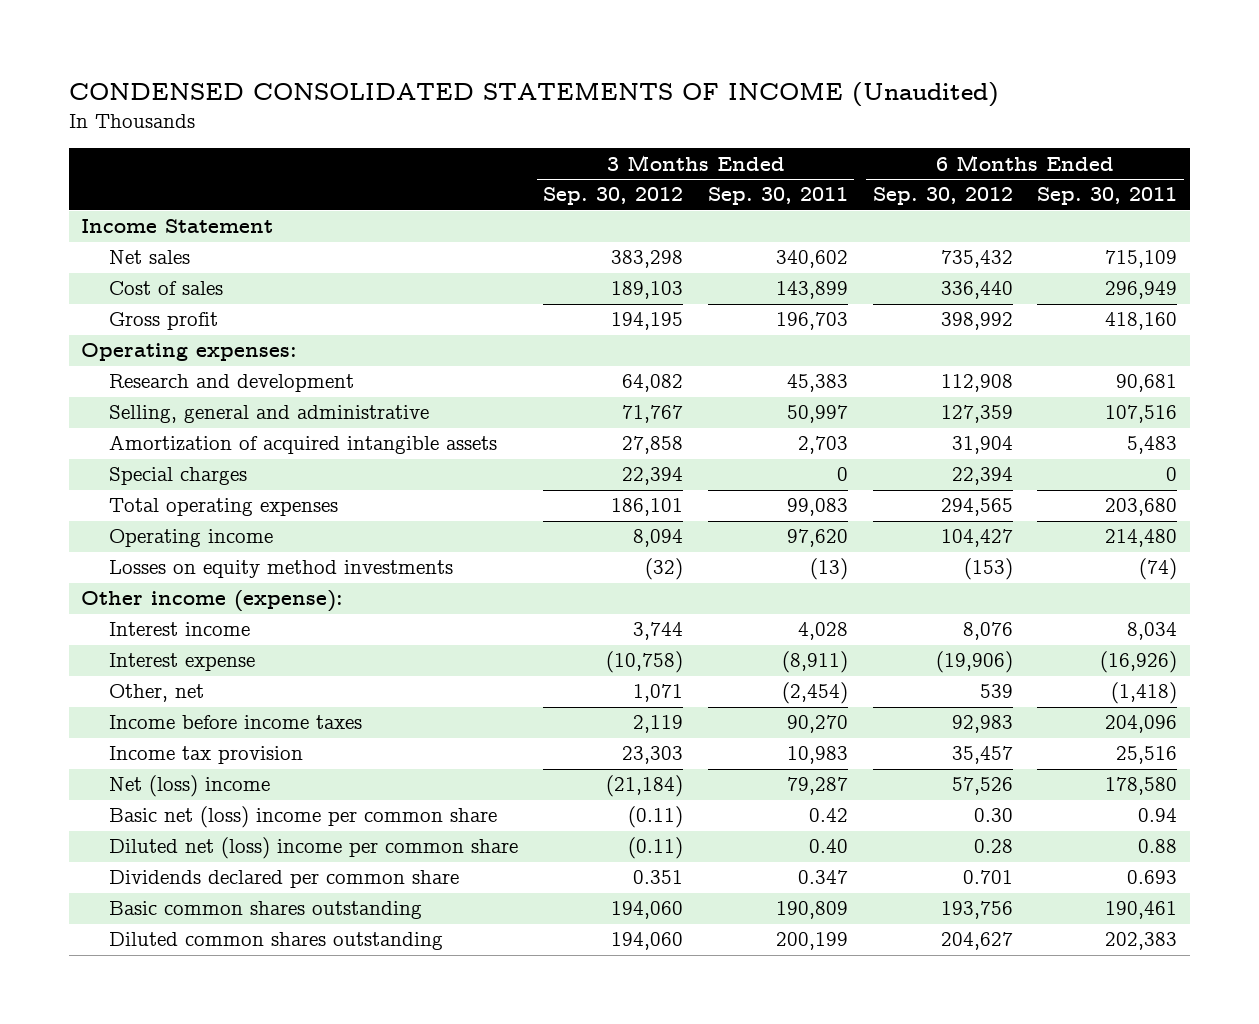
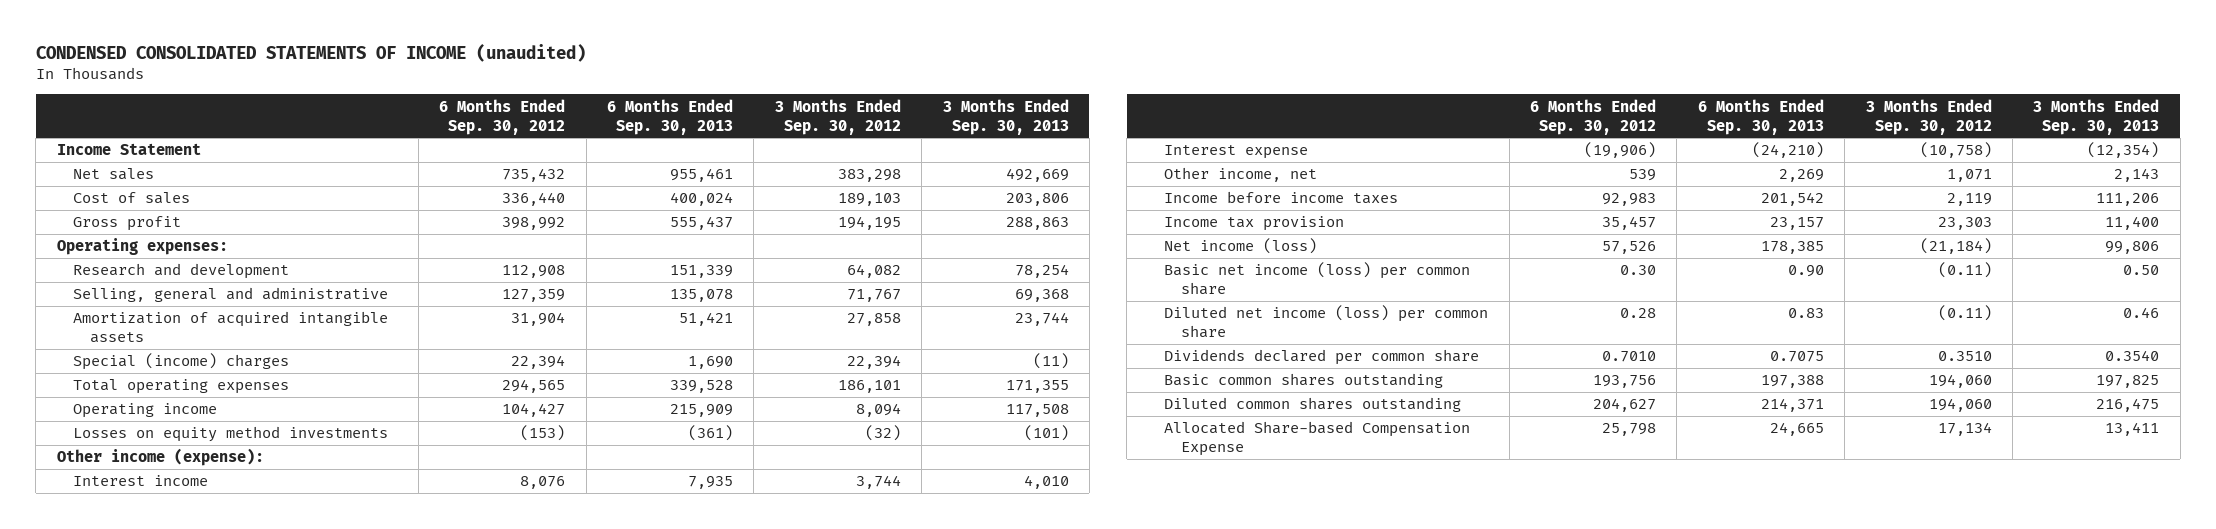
- CONDENSED CONSOLIDATED STATEMENTS OF INCOME (Unaudited)
+ CONDENSED CONSOLIDATED STATEMENTS OF INCOME (unaudited)
- | 3 Months Ended Sep. 30, 2012 | 3 Months Ended Sep. 30, 2011 | 6 Months Ended Sep. 30, 2012 | 6 Months Ended Sep. 30, 2011
+ | 6 Months Ended Sep. 30, 2012 | 6 Months Ended Sep. 30, 2013 | 3 Months Ended Sep. 30, 2012 | 3 Months Ended Sep. 30, 2013
- Special charges | 22,394 | 0 | 22,394 | 0
+ Special (income) charges | 22,394 | 1,690 | 22,394 | (11)
- Other, net | 1,071 | (2,454) | 539 | (1,418)
+ Other income, net | 539 | 2,269 | 1,071 | 2,143
- Net (loss) income | (21,184) | 79,287 | 57,526 | 178,580
- Basic net (loss) income per common share | (0.11) | 0.42 | 0.30 | 0.94
- Diluted net (loss) income per common share | (0.11) | 0.40 | 0.28 | 0.88
- Dividends declared per common share | 0.351 | 0.347 | 0.701 | 0.693
+ Net income (loss) | 57,526 | 178,385 | (21,184) | 99,806
+ Basic net income (loss) per common share | 0.30 | 0.90 | (0.11) | 0.50
+ Diluted net income (loss) per common share | 0.28 | 0.83 | (0.11) | 0.46
+ Dividends declared per common share | 0.7010 | 0.7075 | 0.3510 | 0.3540
+ Allocated Share-based Compensation Expense | 25,798 | 24,665 | 17,134 | 13,411

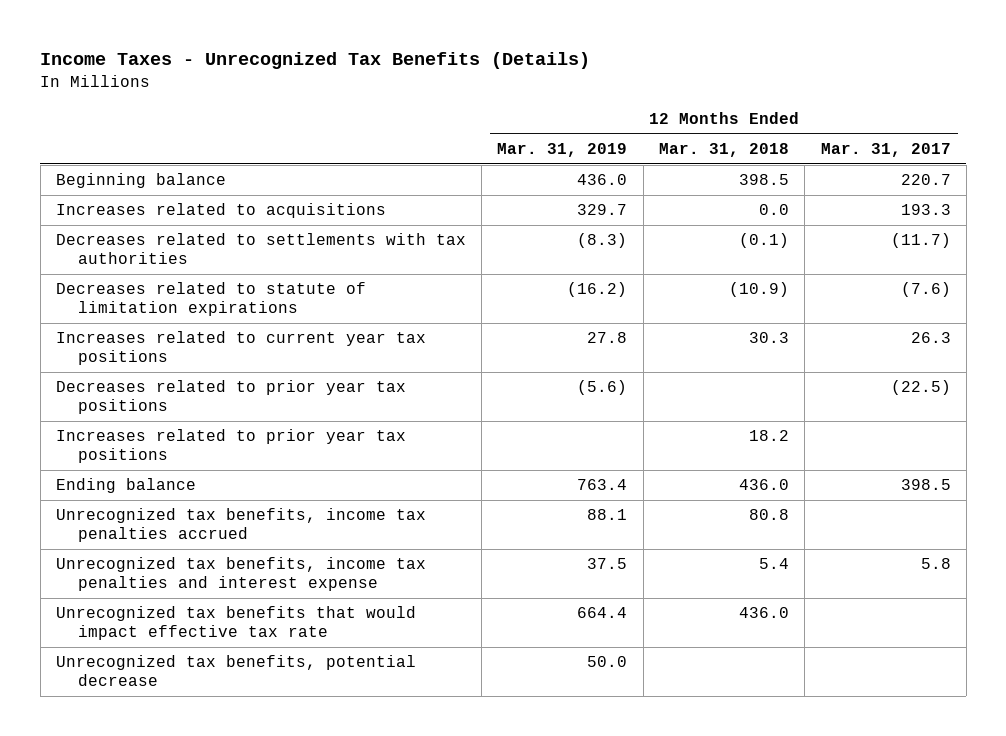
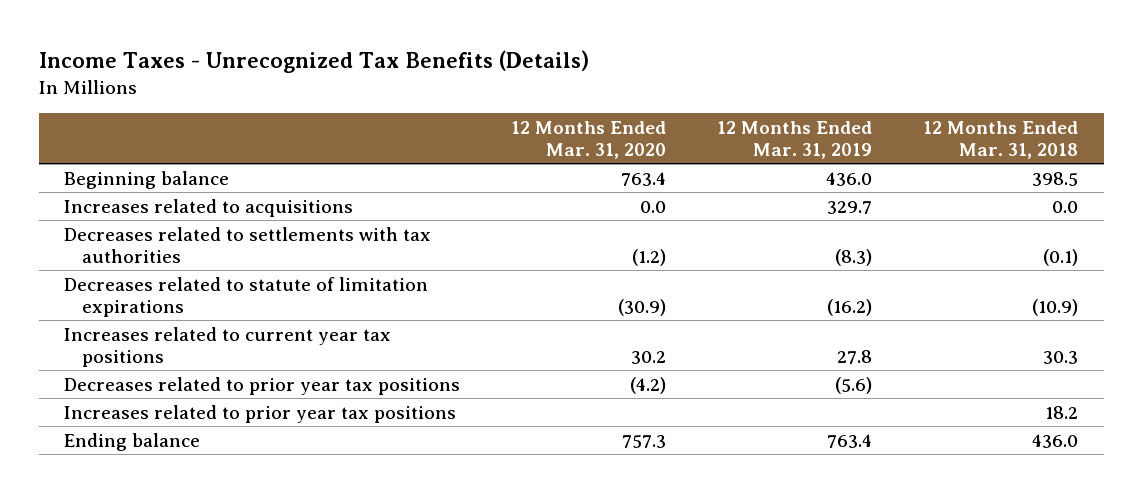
- | 12 Months Ended Mar. 31, 2019 | 12 Months Ended Mar. 31, 2018 | 12 Months Ended Mar. 31, 2017
+ | 12 Months Ended Mar. 31, 2020 | 12 Months Ended Mar. 31, 2019 | 12 Months Ended Mar. 31, 2018
- Unrecognized tax benefits, income tax penalties accrued | 88.1 | 80.8 |
- Unrecognized tax benefits, income tax penalties and interest expense | 37.5 | 5.4 | 5.8
- Unrecognized tax benefits that would impact effective tax rate | 664.4 | 436.0 |
- Unrecognized tax benefits, potential decrease | 50.0 | |

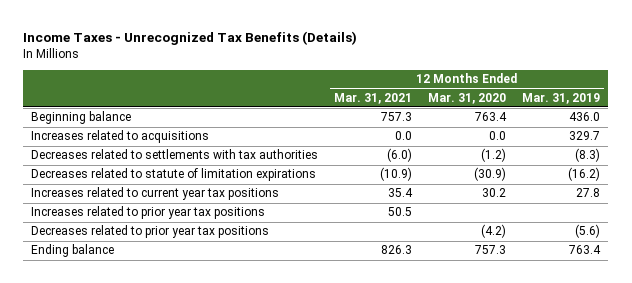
- | 12 Months Ended Mar. 31, 2020 | 12 Months Ended Mar. 31, 2019 | 12 Months Ended Mar. 31, 2018
+ | 12 Months Ended Mar. 31, 2021 | 12 Months Ended Mar. 31, 2020 | 12 Months Ended Mar. 31, 2019
moved down: Decreases related to prior year tax positions | | (4.2) | (5.6)

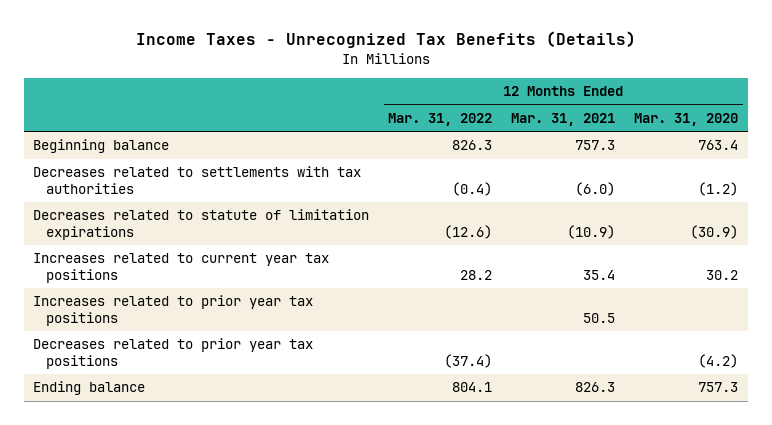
- | 12 Months Ended Mar. 31, 2021 | 12 Months Ended Mar. 31, 2020 | 12 Months Ended Mar. 31, 2019
+ | 12 Months Ended Mar. 31, 2022 | 12 Months Ended Mar. 31, 2021 | 12 Months Ended Mar. 31, 2020
- Increases related to acquisitions | 0.0 | 0.0 | 329.7

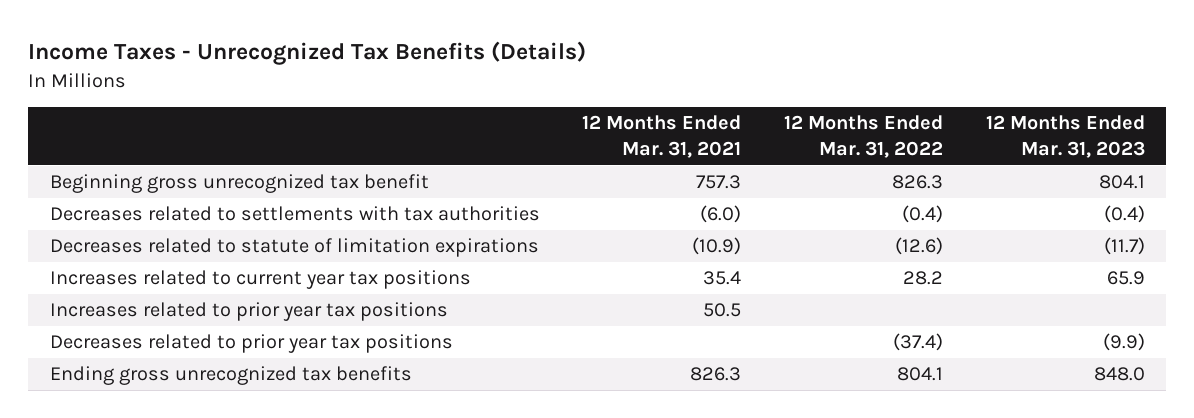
- | 12 Months Ended Mar. 31, 2022 | 12 Months Ended Mar. 31, 2021 | 12 Months Ended Mar. 31, 2020
+ | 12 Months Ended Mar. 31, 2021 | 12 Months Ended Mar. 31, 2022 | 12 Months Ended Mar. 31, 2023
- Beginning balance | 826.3 | 757.3 | 763.4
+ Beginning gross unrecognized tax benefit | 757.3 | 826.3 | 804.1
- Ending balance | 804.1 | 826.3 | 757.3
+ Ending gross unrecognized tax benefits | 826.3 | 804.1 | 848.0

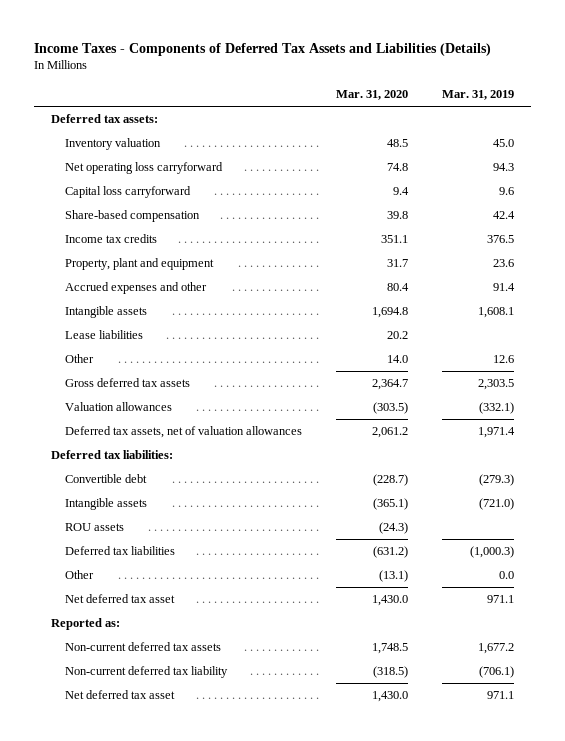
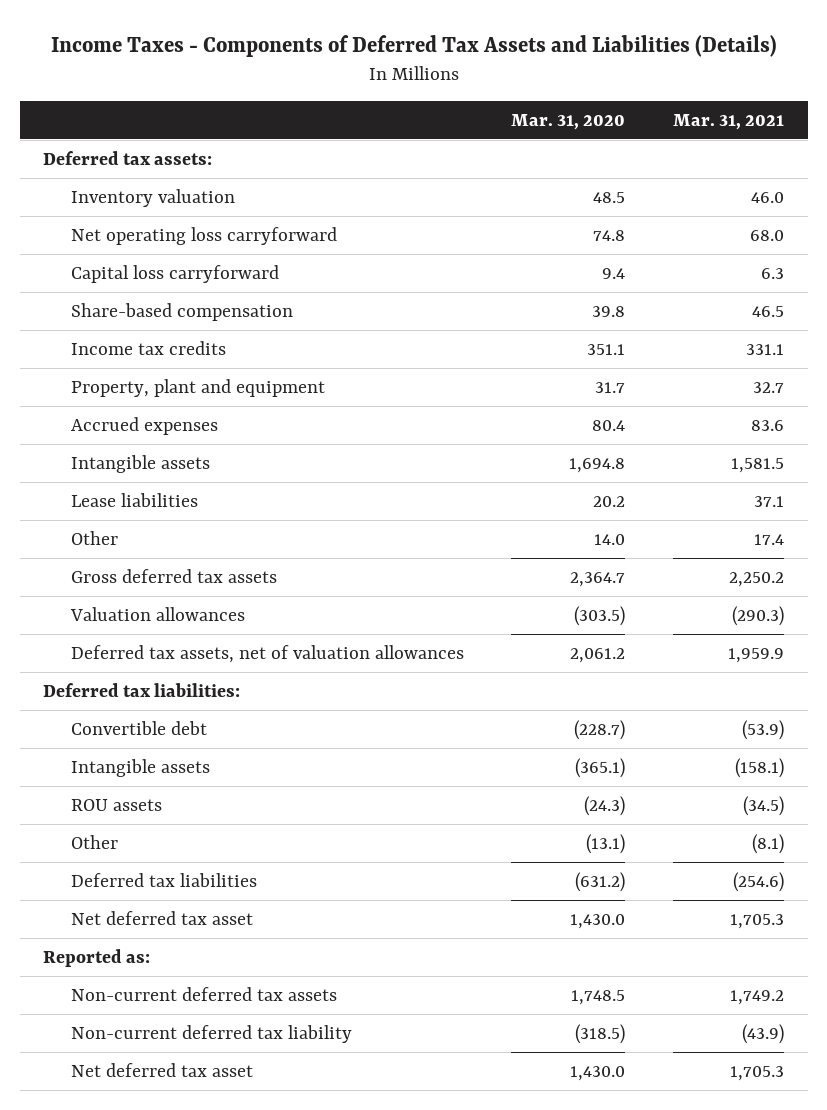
- | Mar. 31, 2020 | Mar. 31, 2019
+ | Mar. 31, 2020 | Mar. 31, 2021
- Accrued expenses and other | 80.4 | 91.4
+ Accrued expenses | 80.4 | 83.6
moved down: Deferred tax liabilities | (631.2) | (254.6)

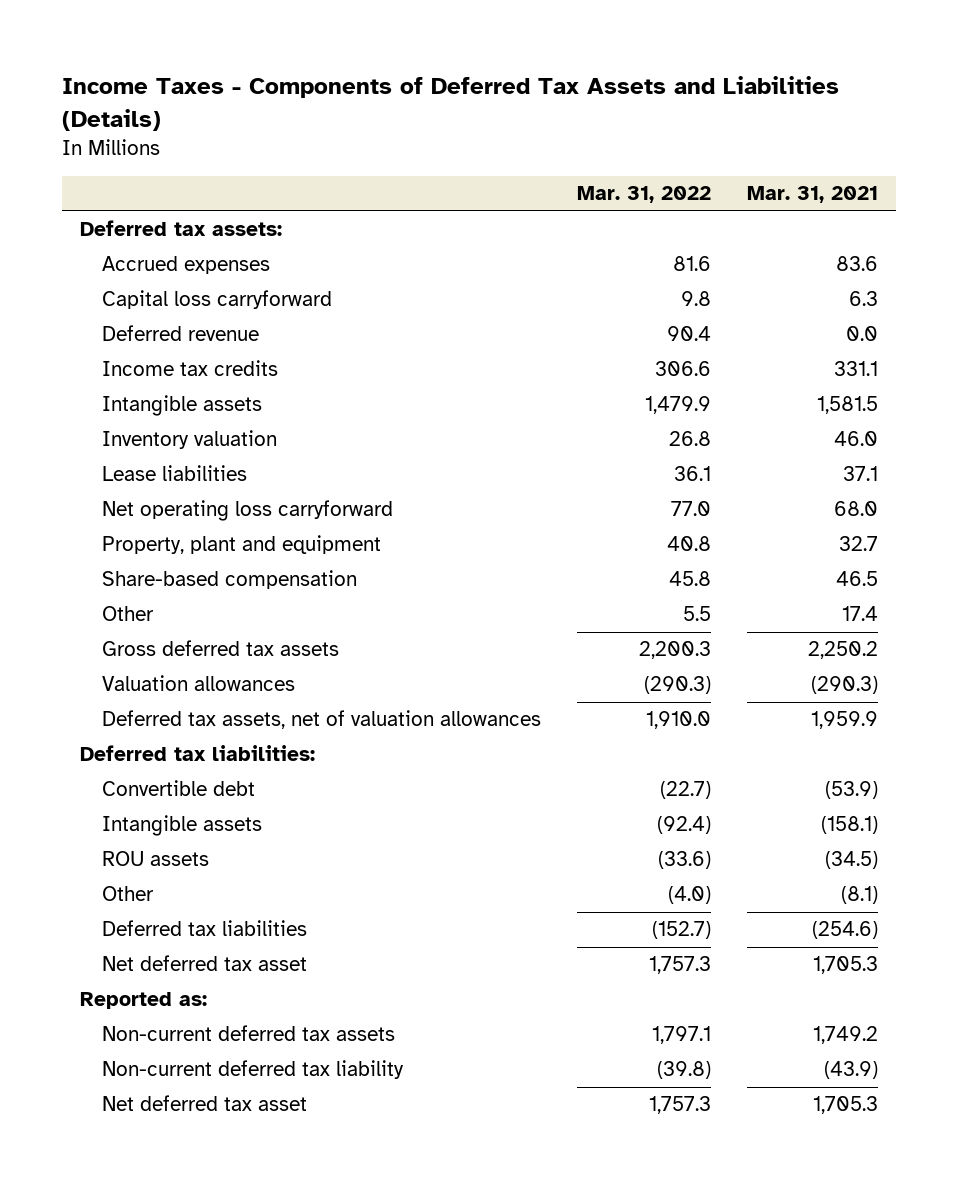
- | Mar. 31, 2020 | Mar. 31, 2021
+ | Mar. 31, 2022 | Mar. 31, 2021
moved up: Accrued expenses | 81.6 | 83.6
+ Deferred revenue | 90.4 | 0.0
moved down: Inventory valuation | 26.8 | 46.0
moved down: Net operating loss carryforward | 77.0 | 68.0
moved down: Property, plant and equipment | 40.8 | 32.7
moved down: Share-based compensation | 45.8 | 46.5

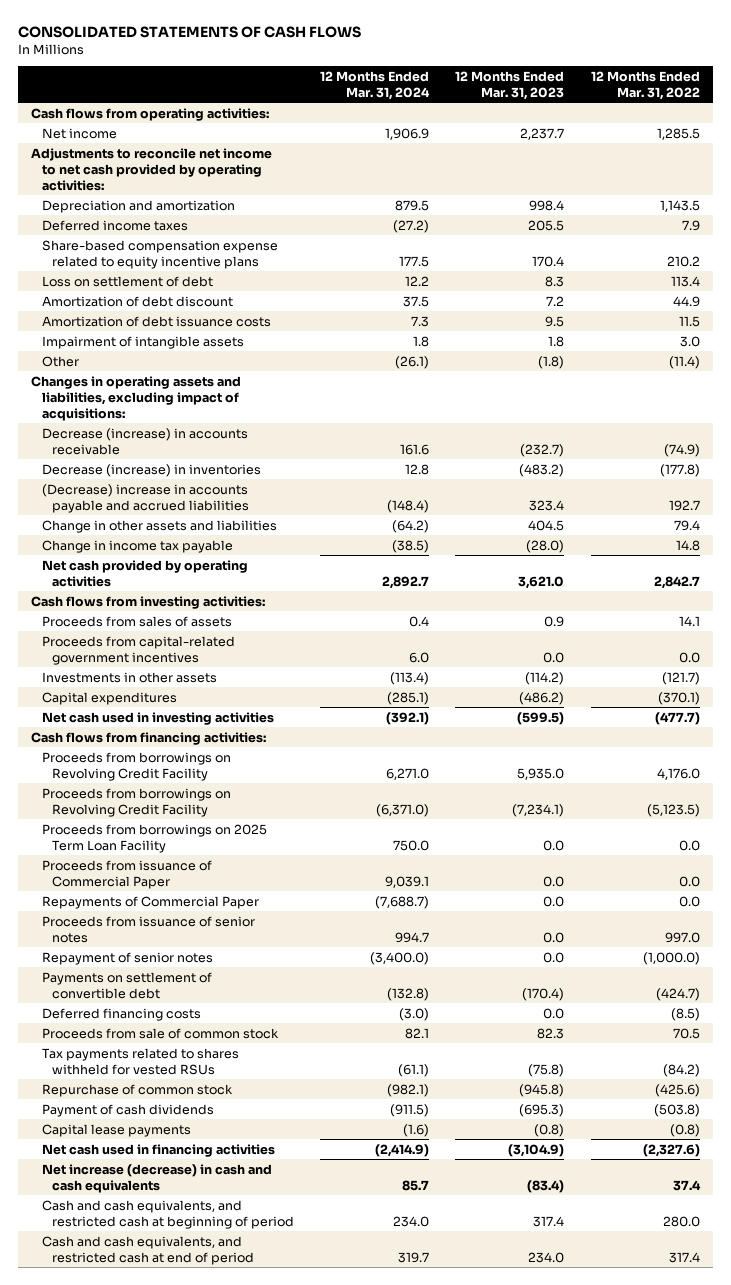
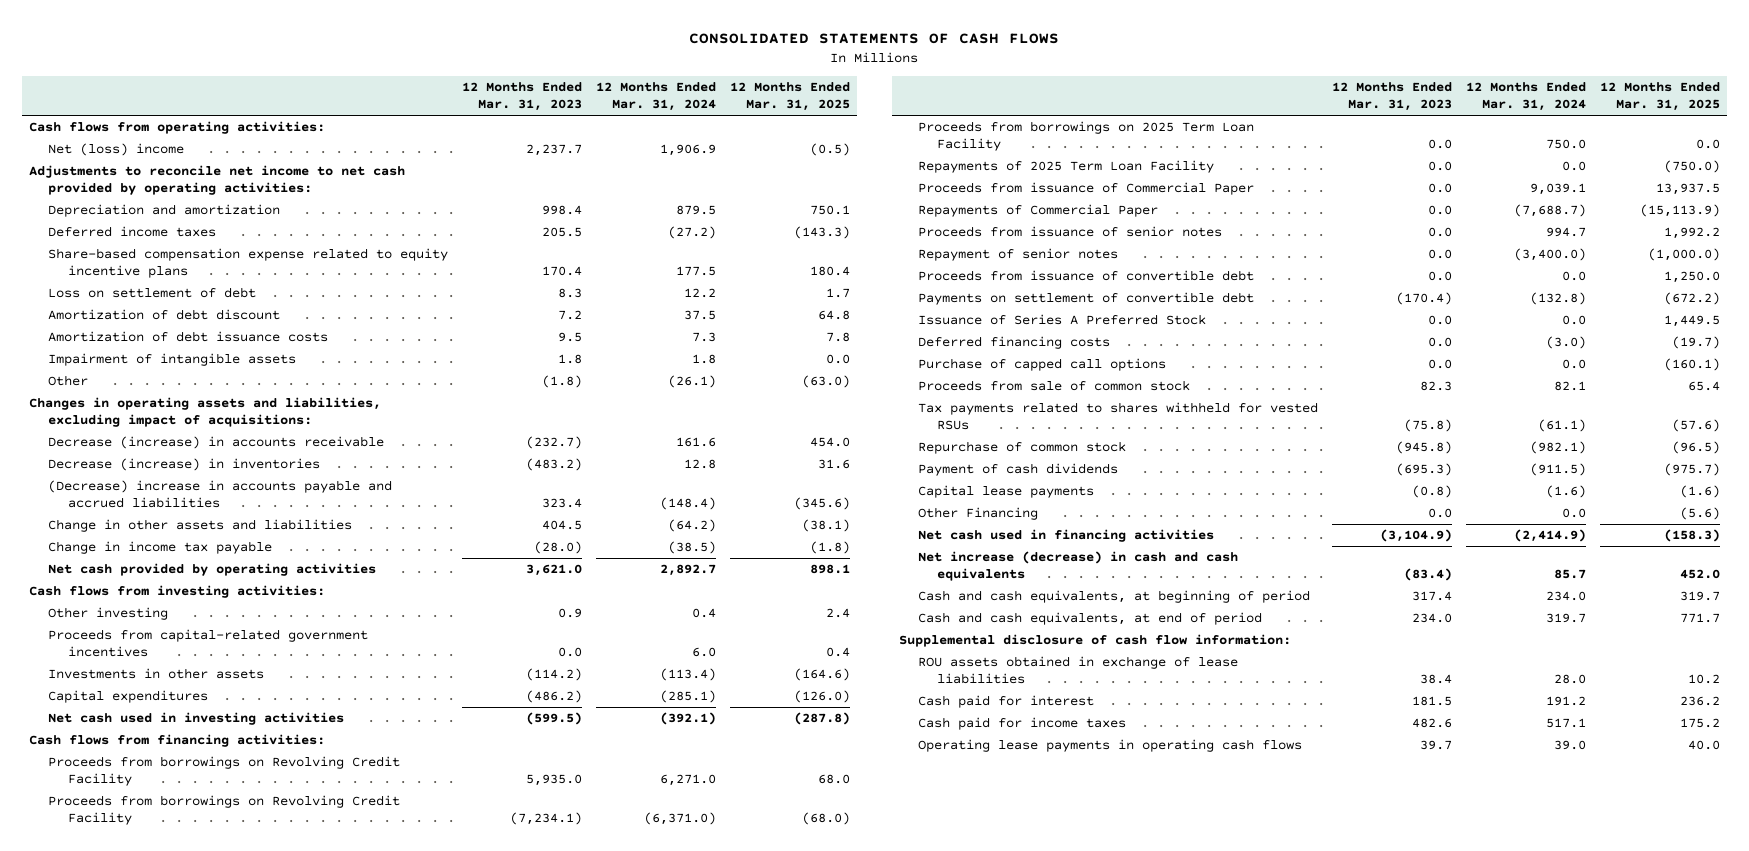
- | 12 Months Ended Mar. 31, 2024 | 12 Months Ended Mar. 31, 2023 | 12 Months Ended Mar. 31, 2022
+ | 12 Months Ended Mar. 31, 2023 | 12 Months Ended Mar. 31, 2024 | 12 Months Ended Mar. 31, 2025
- Net income | 1,906.9 | 2,237.7 | 1,285.5
+ Net (loss) income | 2,237.7 | 1,906.9 | (0.5)
- Proceeds from sales of assets | 0.4 | 0.9 | 14.1
+ Other investing | 0.9 | 0.4 | 2.4
+ Repayments of 2025 Term Loan Facility | 0.0 | 0.0 | (750.0)
+ Proceeds from issuance of convertible debt | 0.0 | 0.0 | 1,250.0
+ Issuance of Series A Preferred Stock | 0.0 | 0.0 | 1,449.5
+ Purchase of capped call options | 0.0 | 0.0 | (160.1)
+ Other Financing | 0.0 | 0.0 | (5.6)
- Cash and cash equivalents, and restricted cash at beginning of period | 234.0 | 317.4 | 280.0
- Cash and cash equivalents, and restricted cash at end of period | 319.7 | 234.0 | 317.4
+ Cash and cash equivalents, at beginning of period | 317.4 | 234.0 | 319.7
+ Cash and cash equivalents, at end of period | 234.0 | 319.7 | 771.7
+ Supplemental disclosure of cash flow information:
+ ROU assets obtained in exchange of lease liabilities | 38.4 | 28.0 | 10.2
+ Cash paid for interest | 181.5 | 191.2 | 236.2
+ Cash paid for income taxes | 482.6 | 517.1 | 175.2
+ Operating lease payments in operating cash flows | 39.7 | 39.0 | 40.0

